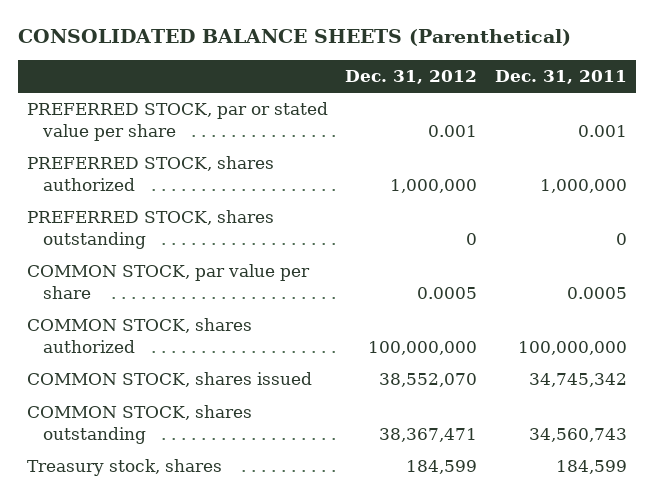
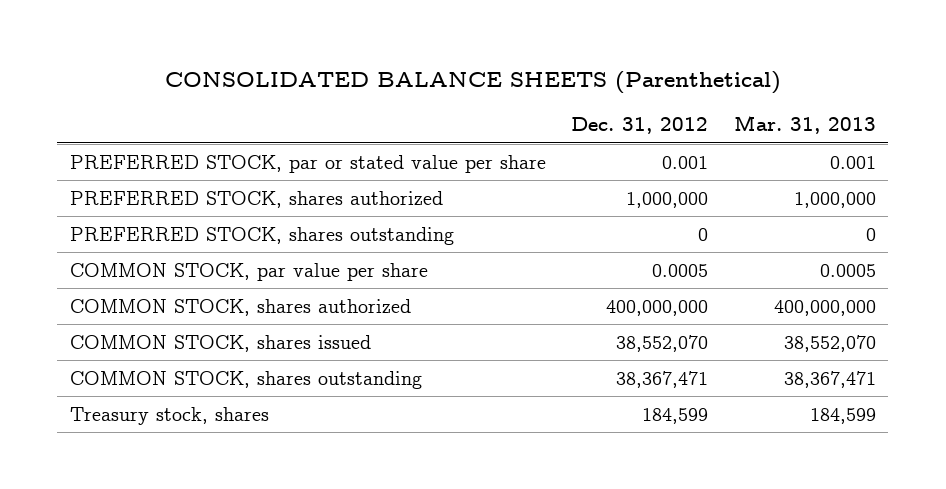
- | Dec. 31, 2012 | Dec. 31, 2011
+ | Dec. 31, 2012 | Mar. 31, 2013
- COMMON STOCK, shares authorized | 100,000,000 | 100,000,000
+ COMMON STOCK, shares authorized | 400,000,000 | 400,000,000

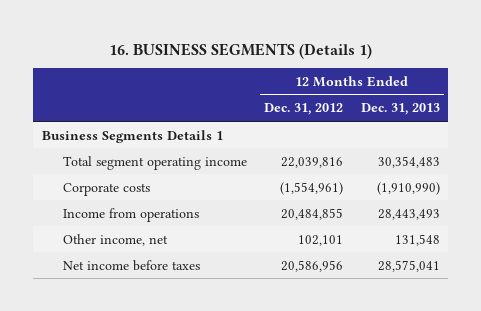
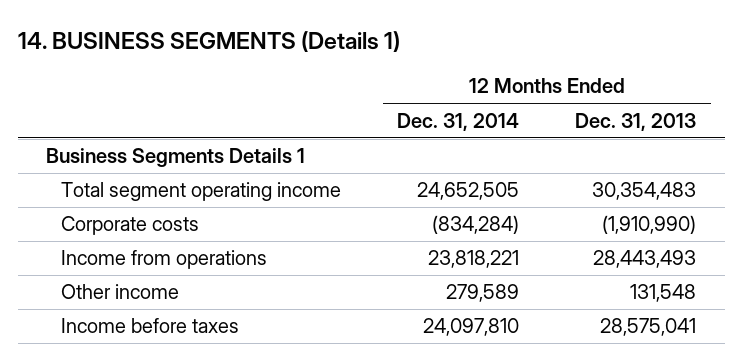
- 16. BUSINESS SEGMENTS (Details 1)
+ 14. BUSINESS SEGMENTS (Details 1)
- | 12 Months Ended Dec. 31, 2012 | 12 Months Ended Dec. 31, 2013
+ | 12 Months Ended Dec. 31, 2014 | 12 Months Ended Dec. 31, 2013
- Other income, net | 102,101 | 131,548
- Net income before taxes | 20,586,956 | 28,575,041
+ Other income | 279,589 | 131,548
+ Income before taxes | 24,097,810 | 28,575,041

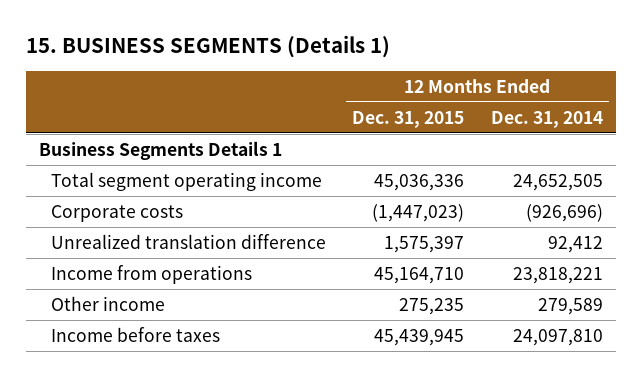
- 14. BUSINESS SEGMENTS (Details 1)
+ 15. BUSINESS SEGMENTS (Details 1)
- | 12 Months Ended Dec. 31, 2014 | 12 Months Ended Dec. 31, 2013
+ | 12 Months Ended Dec. 31, 2015 | 12 Months Ended Dec. 31, 2014
- Corporate costs | (834,284) | (1,910,990)
+ Corporate costs | (1,447,023) | (926,696)
+ Unrealized translation difference | 1,575,397 | 92,412

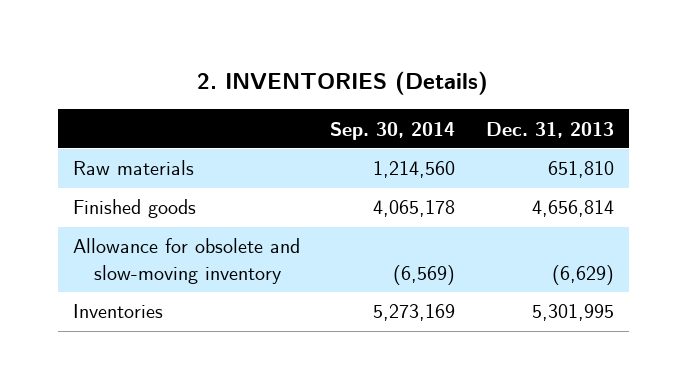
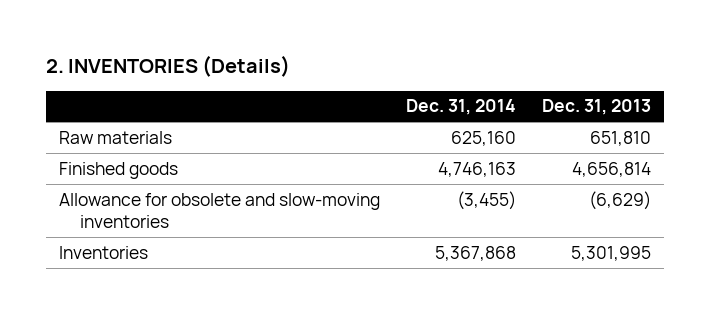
- | Sep. 30, 2014 | Dec. 31, 2013
+ | Dec. 31, 2014 | Dec. 31, 2013
- Allowance for obsolete and slow-moving inventory | (6,569) | (6,629)
+ Allowance for obsolete and slow-moving inventories | (3,455) | (6,629)

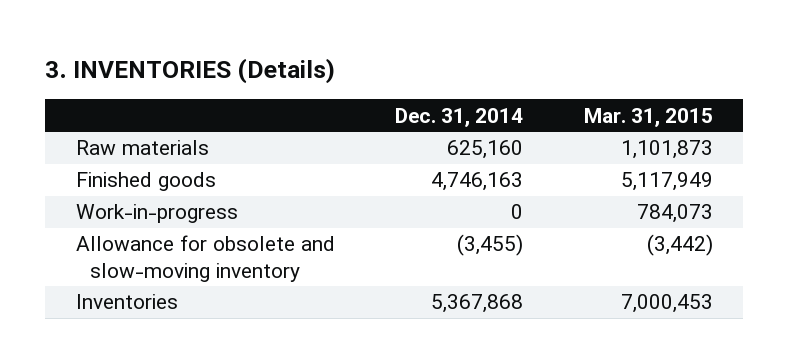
- 2. INVENTORIES (Details)
+ 3. INVENTORIES (Details)
- | Dec. 31, 2014 | Dec. 31, 2013
+ | Dec. 31, 2014 | Mar. 31, 2015
- Allowance for obsolete and slow-moving inventories | (3,455) | (6,629)
+ Work-in-progress | 0 | 784,073
+ Allowance for obsolete and slow-moving inventory | (3,455) | (3,442)

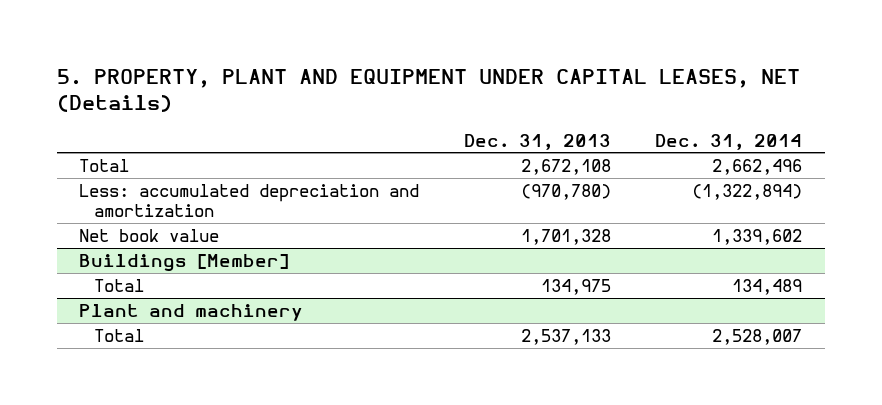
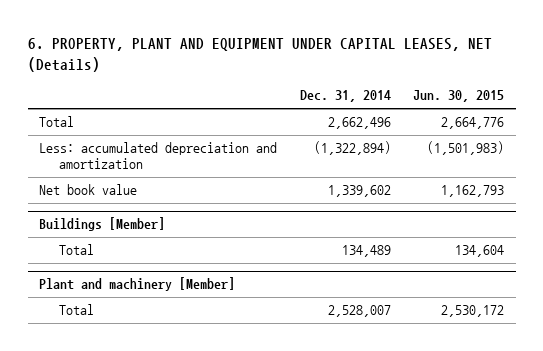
- 5. PROPERTY, PLANT AND EQUIPMENT UNDER CAPITAL LEASES, NET (Details)
+ 6. PROPERTY, PLANT AND EQUIPMENT UNDER CAPITAL LEASES, NET (Details)
- | Dec. 31, 2013 | Dec. 31, 2014
+ | Dec. 31, 2014 | Jun. 30, 2015
- Plant and machinery
+ Plant and machinery [Member]

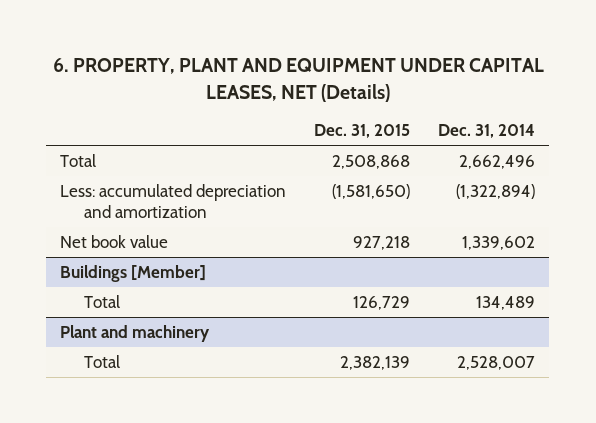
- | Dec. 31, 2014 | Jun. 30, 2015
+ | Dec. 31, 2015 | Dec. 31, 2014
- Plant and machinery [Member]
+ Plant and machinery

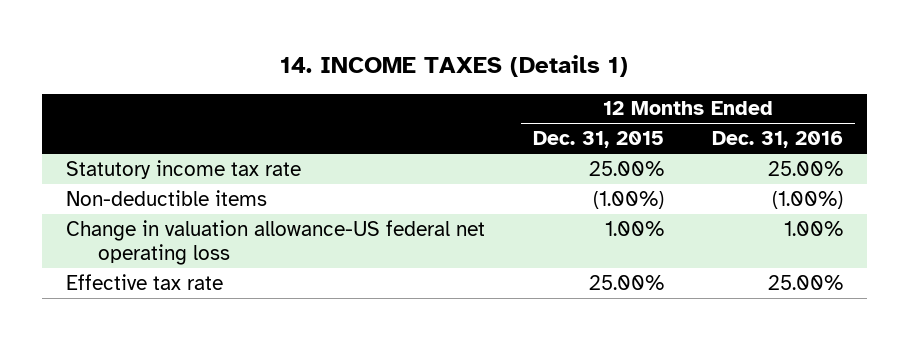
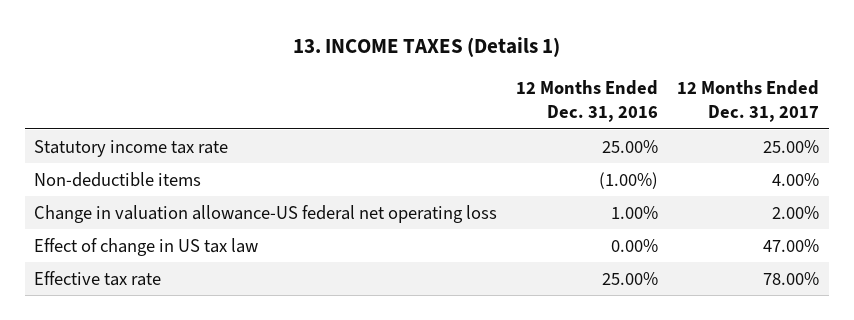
- 14. INCOME TAXES (Details 1)
+ 13. INCOME TAXES (Details 1)
- | 12 Months Ended Dec. 31, 2015 | 12 Months Ended Dec. 31, 2016
+ | 12 Months Ended Dec. 31, 2016 | 12 Months Ended Dec. 31, 2017
+ Effect of change in US tax law | 0.00% | 47.00%

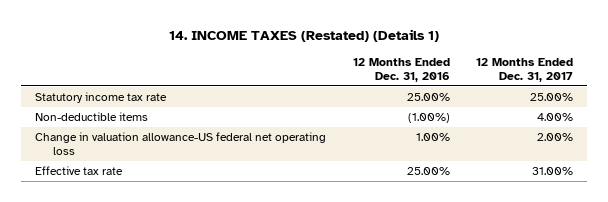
- 13. INCOME TAXES (Details 1)
+ 14. INCOME TAXES (Restated) (Details 1)
- Effect of change in US tax law | 0.00% | 47.00%
- Effective tax rate | 25.00% | 78.00%
+ Effective tax rate | 25.00% | 31.00%

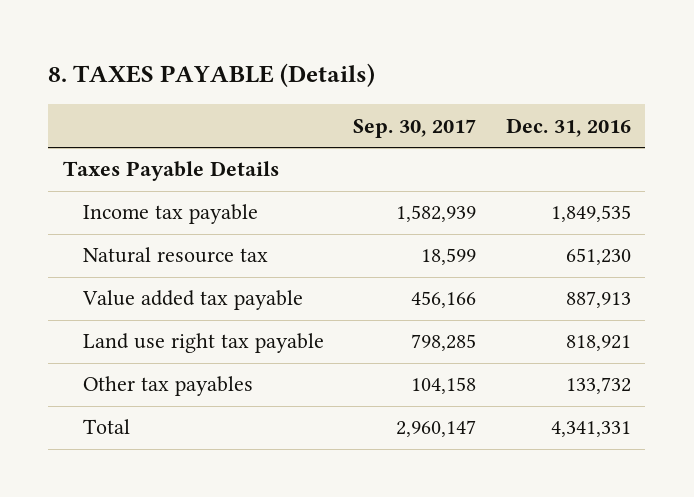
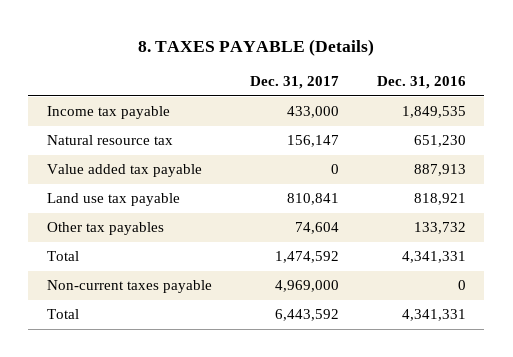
- | Sep. 30, 2017 | Dec. 31, 2016
+ | Dec. 31, 2017 | Dec. 31, 2016
- Taxes Payable Details
- Land use right tax payable | 798,285 | 818,921
+ Land use tax payable | 810,841 | 818,921
+ Non-current taxes payable | 4,969,000 | 0
+ Total | 6,443,592 | 4,341,331

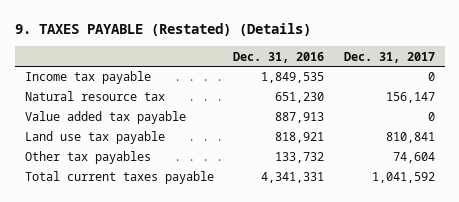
- 8. TAXES PAYABLE (Details)
+ 9. TAXES PAYABLE (Restated) (Details)
- | Dec. 31, 2017 | Dec. 31, 2016
+ | Dec. 31, 2016 | Dec. 31, 2017
- Income tax payable | 433,000 | 1,849,535
+ Income tax payable | 1,849,535 | 0
- Total | 1,474,592 | 4,341,331
- Non-current taxes payable | 4,969,000 | 0
- Total | 6,443,592 | 4,341,331
+ Total current taxes payable | 4,341,331 | 1,041,592

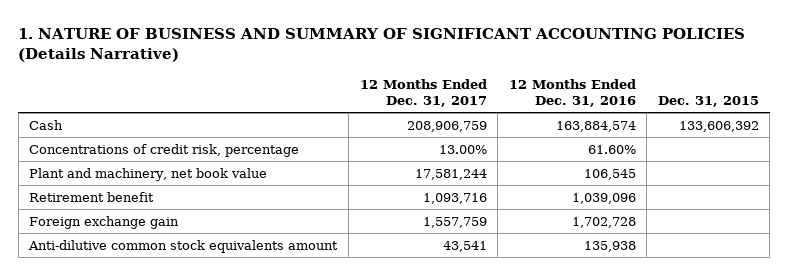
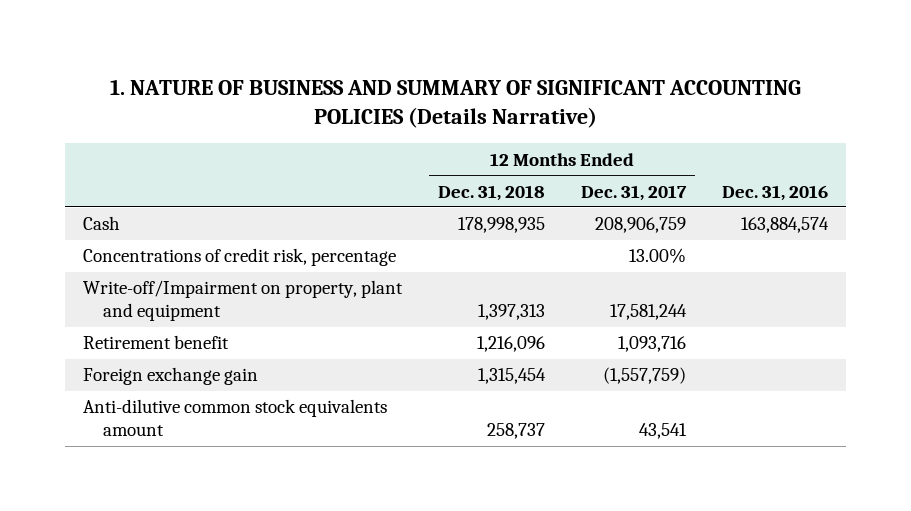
- | 12 Months Ended Dec. 31, 2017 | 12 Months Ended Dec. 31, 2016 | Dec. 31, 2015
+ | 12 Months Ended Dec. 31, 2018 | 12 Months Ended Dec. 31, 2017 | Dec. 31, 2016
- Plant and machinery, net book value | 17,581,244 | 106,545 |
+ Write-off/Impairment on property, plant and equipment | 1,397,313 | 17,581,244 |
- Foreign exchange gain | 1,557,759 | 1,702,728 |
+ Foreign exchange gain | 1,315,454 | (1,557,759) |

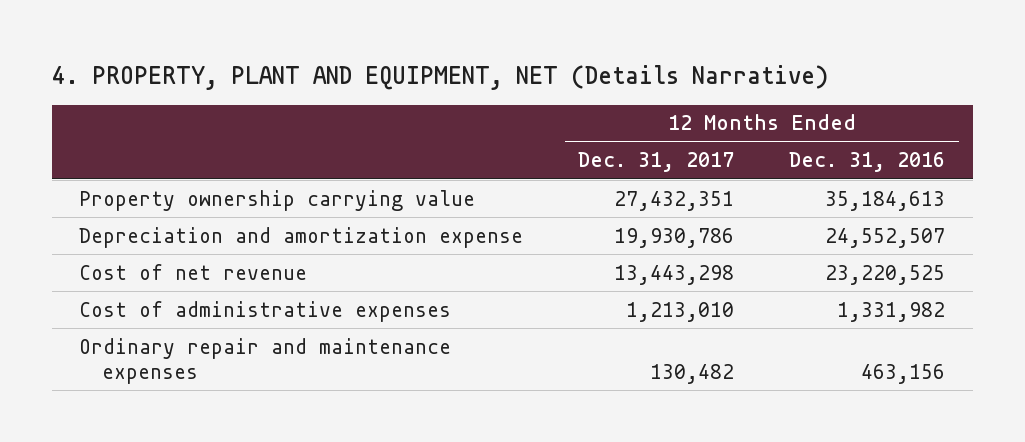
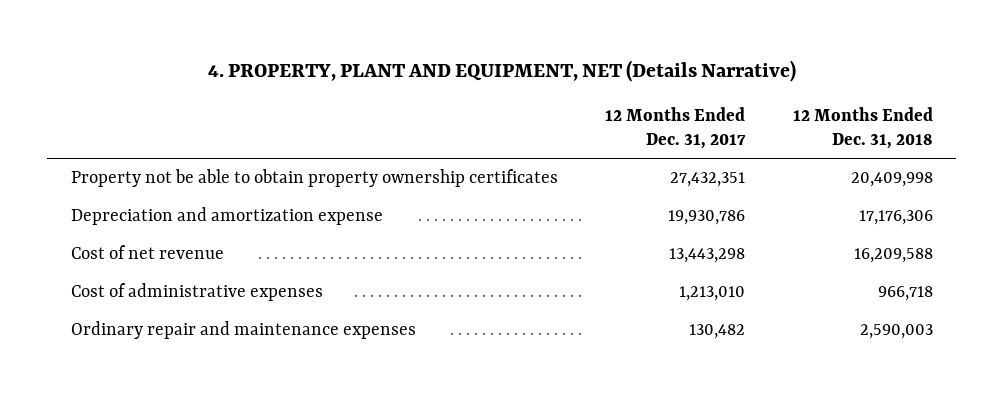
- | 12 Months Ended Dec. 31, 2017 | 12 Months Ended Dec. 31, 2016
+ | 12 Months Ended Dec. 31, 2017 | 12 Months Ended Dec. 31, 2018
- Property ownership carrying value | 27,432,351 | 35,184,613
+ Property not be able to obtain property ownership certificates | 27,432,351 | 20,409,998

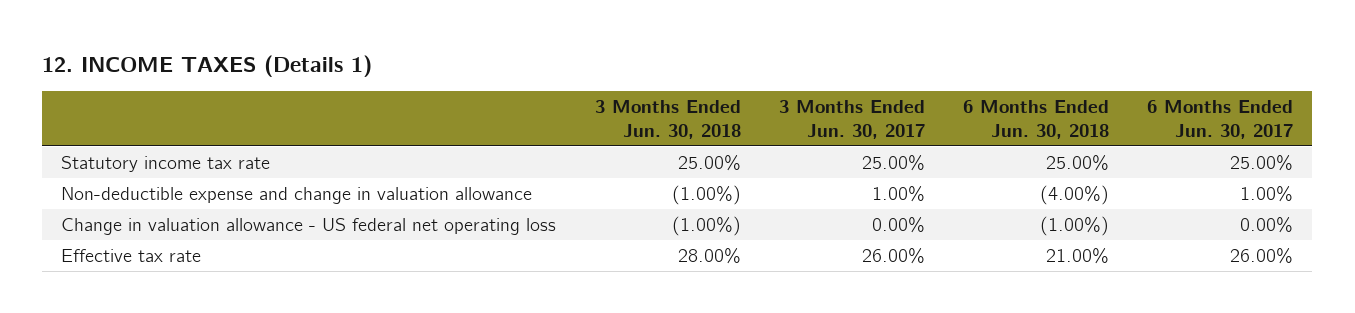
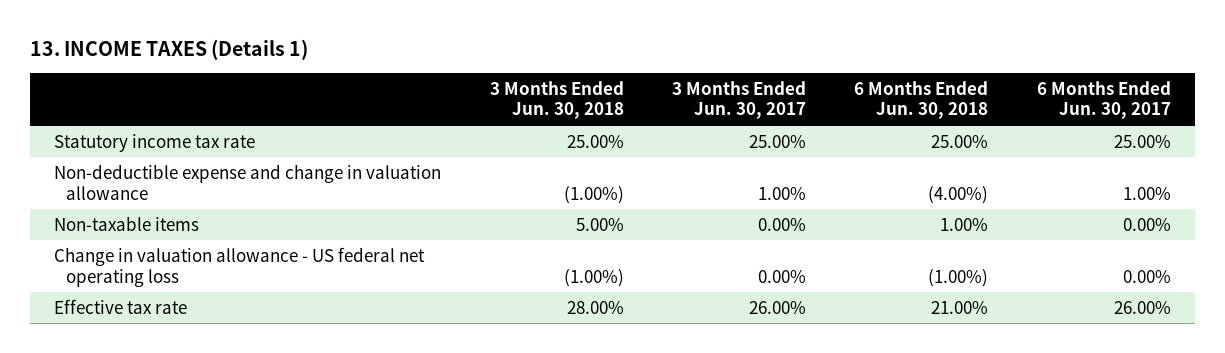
- 12. INCOME TAXES (Details 1)
+ 13. INCOME TAXES (Details 1)
+ Non-taxable items | 5.00% | 0.00% | 1.00% | 0.00%

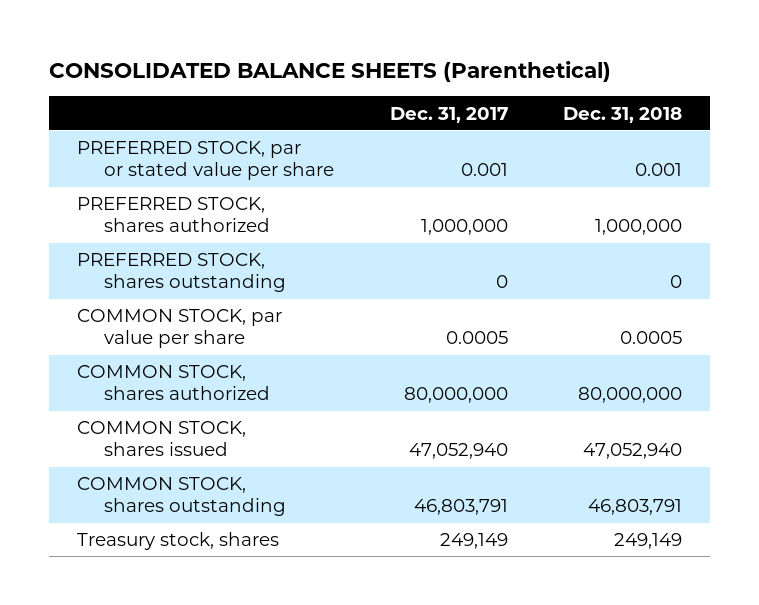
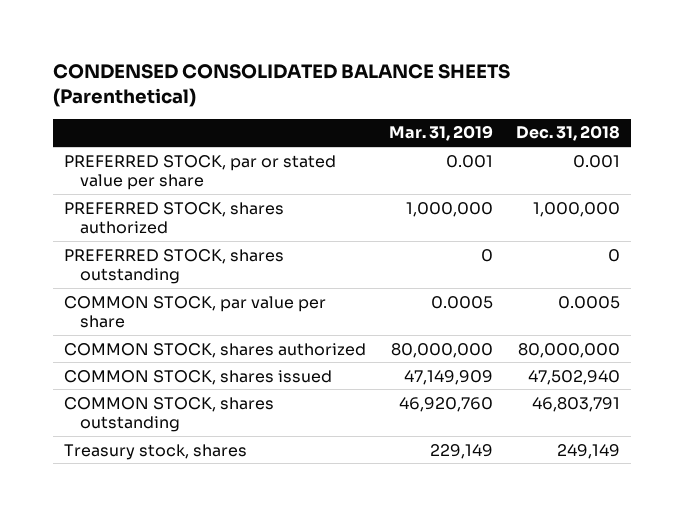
- CONSOLIDATED BALANCE SHEETS (Parenthetical)
+ CONDENSED CONSOLIDATED BALANCE SHEETS (Parenthetical)
- | Dec. 31, 2017 | Dec. 31, 2018
+ | Mar. 31, 2019 | Dec. 31, 2018
- COMMON STOCK, shares issued | 47,052,940 | 47,052,940
+ COMMON STOCK, shares issued | 47,149,909 | 47,502,940

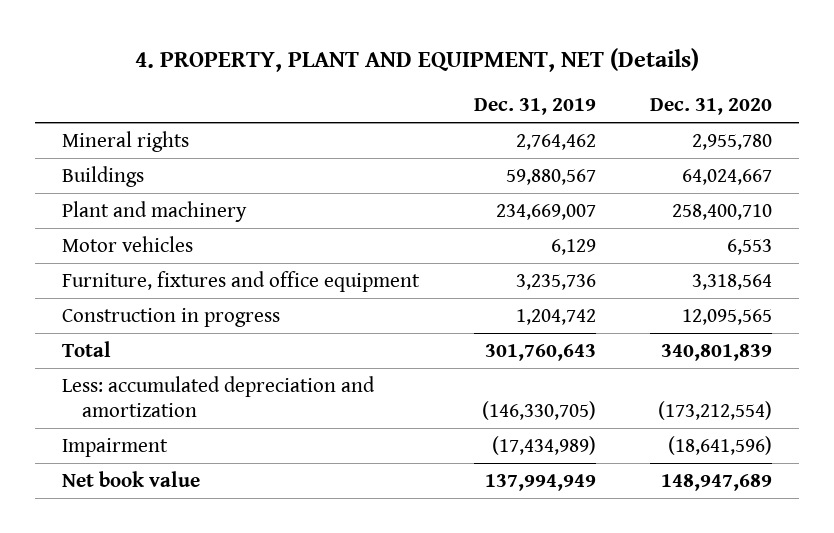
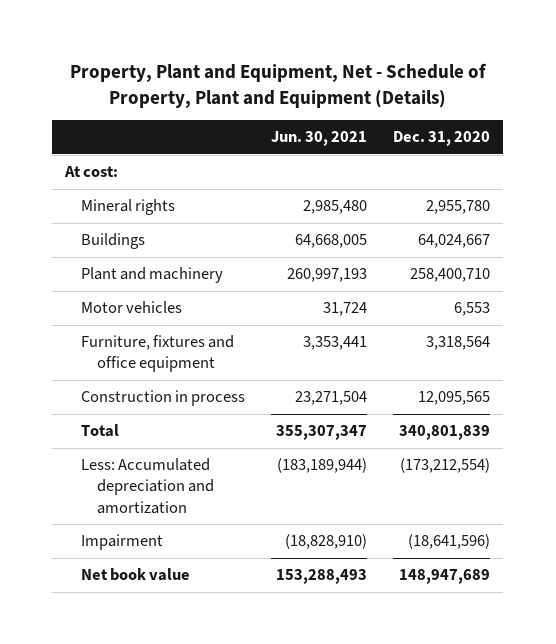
- 4. PROPERTY, PLANT AND EQUIPMENT, NET (Details)
+ Property, Plant and Equipment, Net - Schedule of Property, Plant and Equipment (Details)
- | Dec. 31, 2019 | Dec. 31, 2020
+ | Jun. 30, 2021 | Dec. 31, 2020
+ At cost:
- Construction in progress | 1,204,742 | 12,095,565
+ Construction in process | 23,271,504 | 12,095,565
- Less: accumulated depreciation and amortization | (146,330,705) | (173,212,554)
+ Less: Accumulated depreciation and amortization | (183,189,944) | (173,212,554)

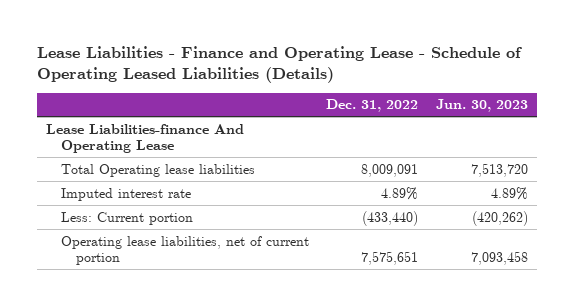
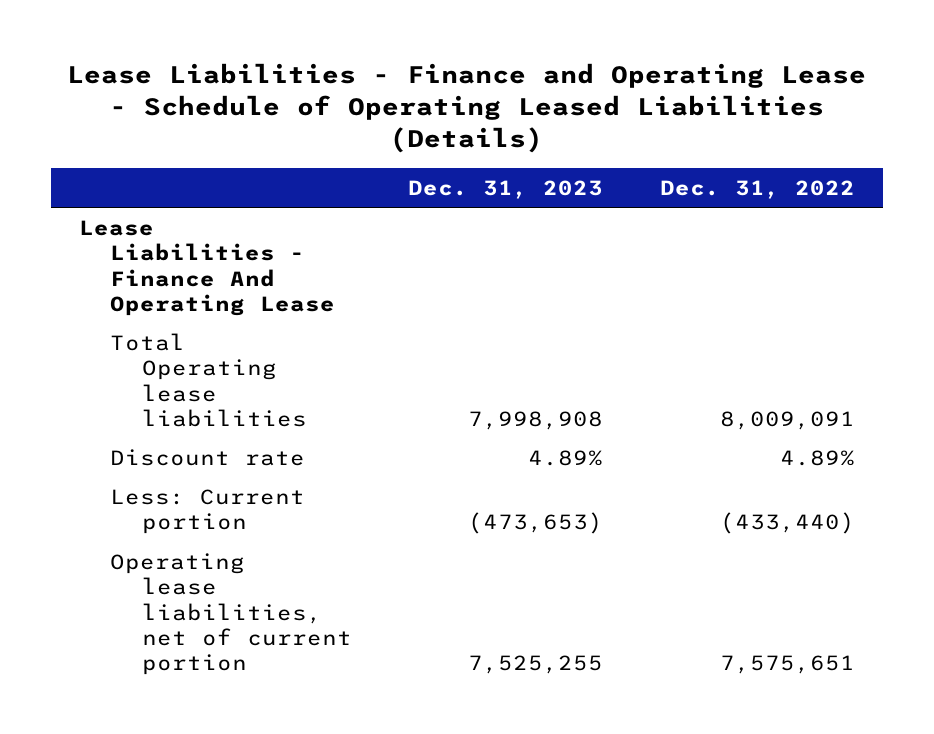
- | Dec. 31, 2022 | Jun. 30, 2023
+ | Dec. 31, 2023 | Dec. 31, 2022
- Lease Liabilities-finance And Operating Lease
+ Lease Liabilities - Finance And Operating Lease
- Imputed interest rate | 4.89% | 4.89%
+ Discount rate | 4.89% | 4.89%

